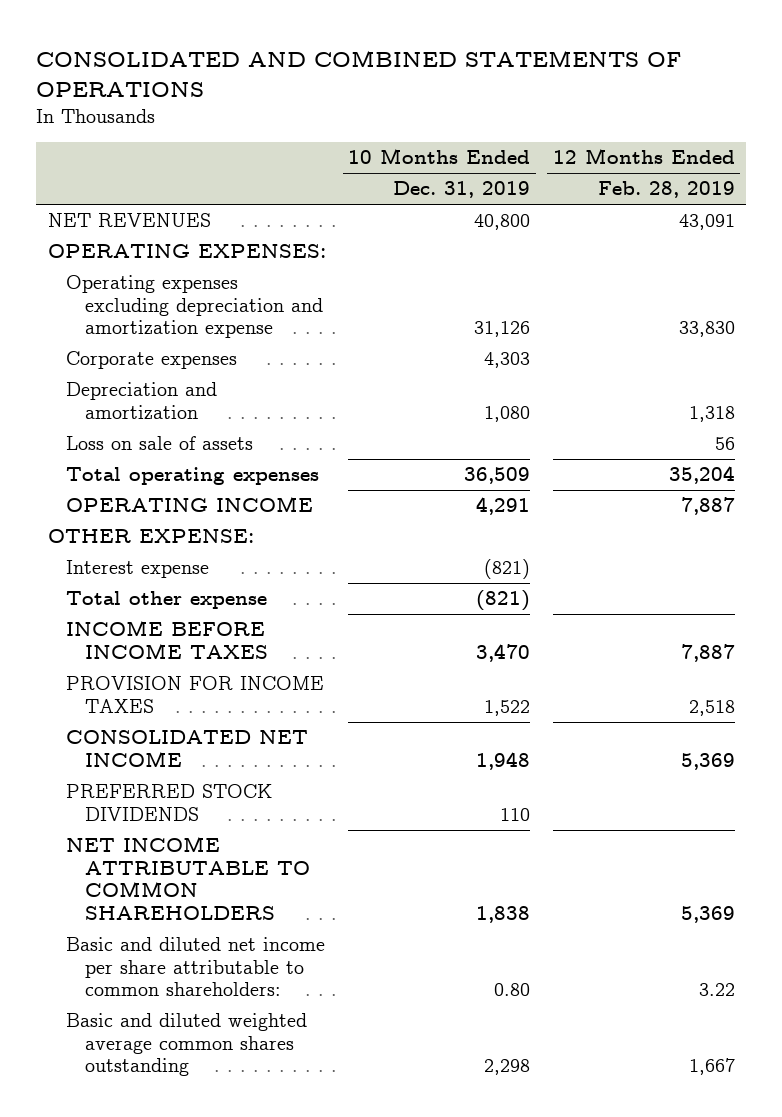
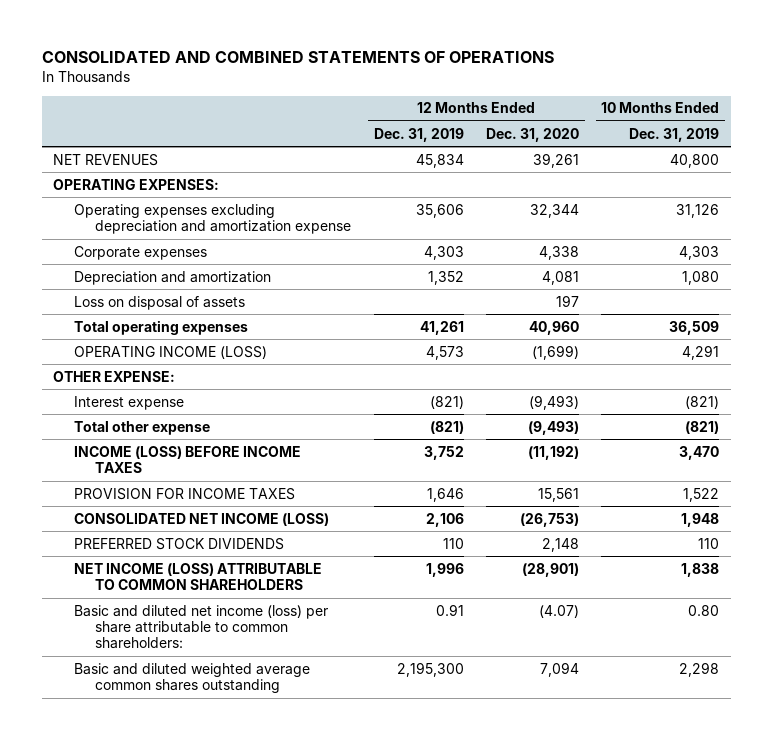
- | 10 Months Ended Dec. 31, 2019 | 12 Months Ended Feb. 28, 2019
+ | 12 Months Ended Dec. 31, 2019 | 12 Months Ended Dec. 31, 2020 | 10 Months Ended Dec. 31, 2019
- Loss on sale of assets | | 56
+ Loss on disposal of assets | | 197 |
- OPERATING INCOME | 4,291 | 7,887
+ OPERATING INCOME (LOSS) | 4,573 | (1,699) | 4,291
- INCOME BEFORE INCOME TAXES | 3,470 | 7,887
+ INCOME (LOSS) BEFORE INCOME TAXES | 3,752 | (11,192) | 3,470
- CONSOLIDATED NET INCOME | 1,948 | 5,369
+ CONSOLIDATED NET INCOME (LOSS) | 2,106 | (26,753) | 1,948
- NET INCOME ATTRIBUTABLE TO COMMON SHAREHOLDERS | 1,838 | 5,369
- Basic and diluted net income per share attributable to common shareholders: | 0.80 | 3.22
+ NET INCOME (LOSS) ATTRIBUTABLE TO COMMON SHAREHOLDERS | 1,996 | (28,901) | 1,838
+ Basic and diluted net income (loss) per share attributable to common shareholders: | 0.91 | (4.07) | 0.80

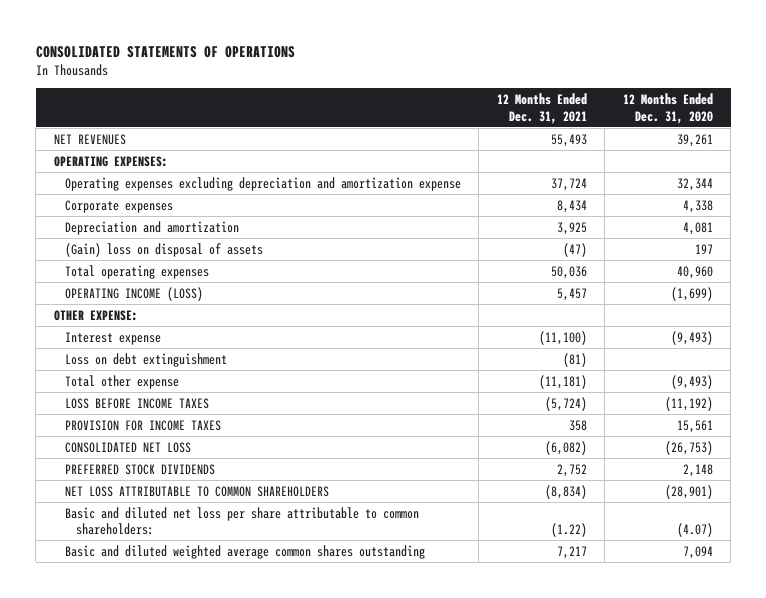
- CONSOLIDATED AND COMBINED STATEMENTS OF OPERATIONS
+ CONSOLIDATED STATEMENTS OF OPERATIONS
- | 12 Months Ended Dec. 31, 2019 | 12 Months Ended Dec. 31, 2020 | 10 Months Ended Dec. 31, 2019
+ | 12 Months Ended Dec. 31, 2021 | 12 Months Ended Dec. 31, 2020
- Loss on disposal of assets | | 197 |
+ (Gain) loss on disposal of assets | (47) | 197
+ Loss on debt extinguishment | (81) |
- INCOME (LOSS) BEFORE INCOME TAXES | 3,752 | (11,192) | 3,470
+ LOSS BEFORE INCOME TAXES | (5,724) | (11,192)
- CONSOLIDATED NET INCOME (LOSS) | 2,106 | (26,753) | 1,948
+ CONSOLIDATED NET LOSS | (6,082) | (26,753)
- NET INCOME (LOSS) ATTRIBUTABLE TO COMMON SHAREHOLDERS | 1,996 | (28,901) | 1,838
- Basic and diluted net income (loss) per share attributable to common shareholders: | 0.91 | (4.07) | 0.80
+ NET LOSS ATTRIBUTABLE TO COMMON SHAREHOLDERS | (8,834) | (28,901)
+ Basic and diluted net loss per share attributable to common shareholders: | (1.22) | (4.07)

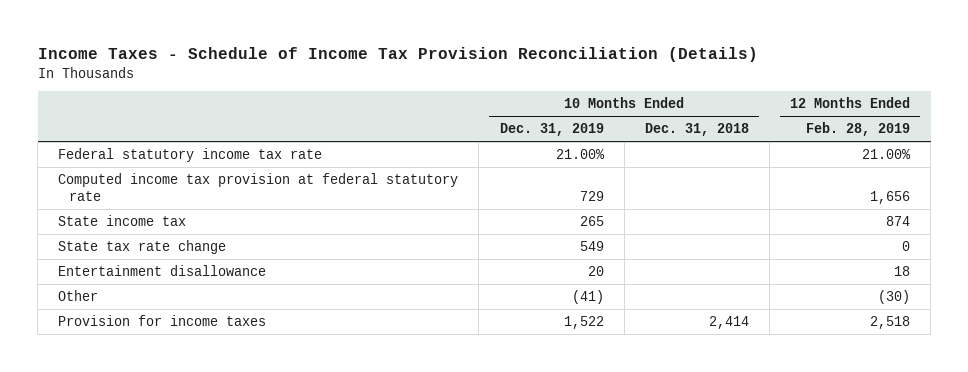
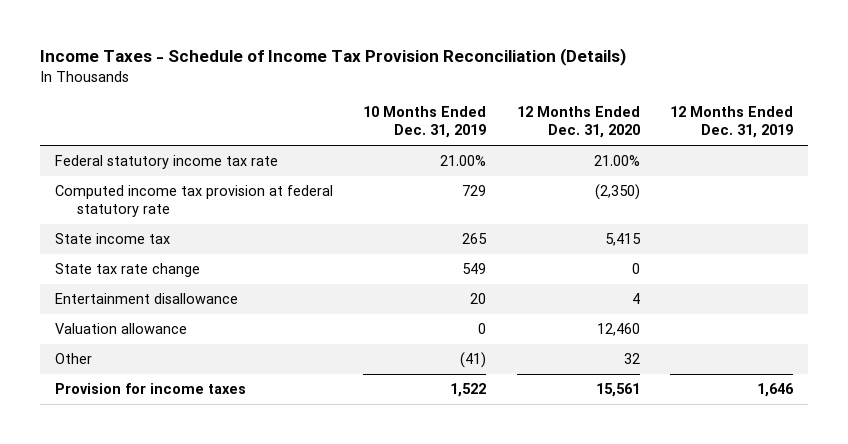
- | 10 Months Ended Dec. 31, 2019 | 10 Months Ended Dec. 31, 2018 | 12 Months Ended Feb. 28, 2019
+ | 10 Months Ended Dec. 31, 2019 | 12 Months Ended Dec. 31, 2020 | 12 Months Ended Dec. 31, 2019
+ Valuation allowance | 0 | 12,460 |

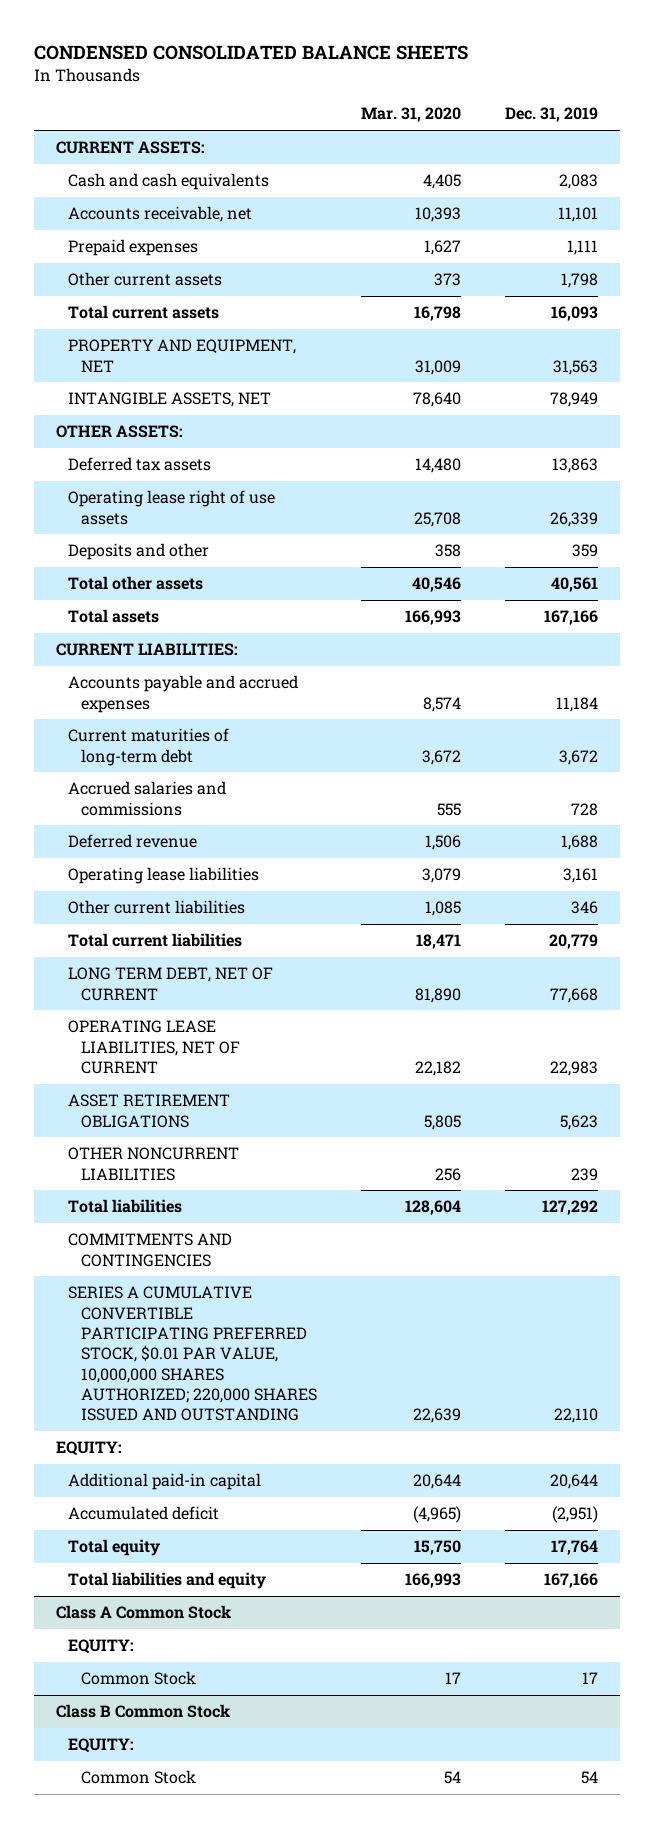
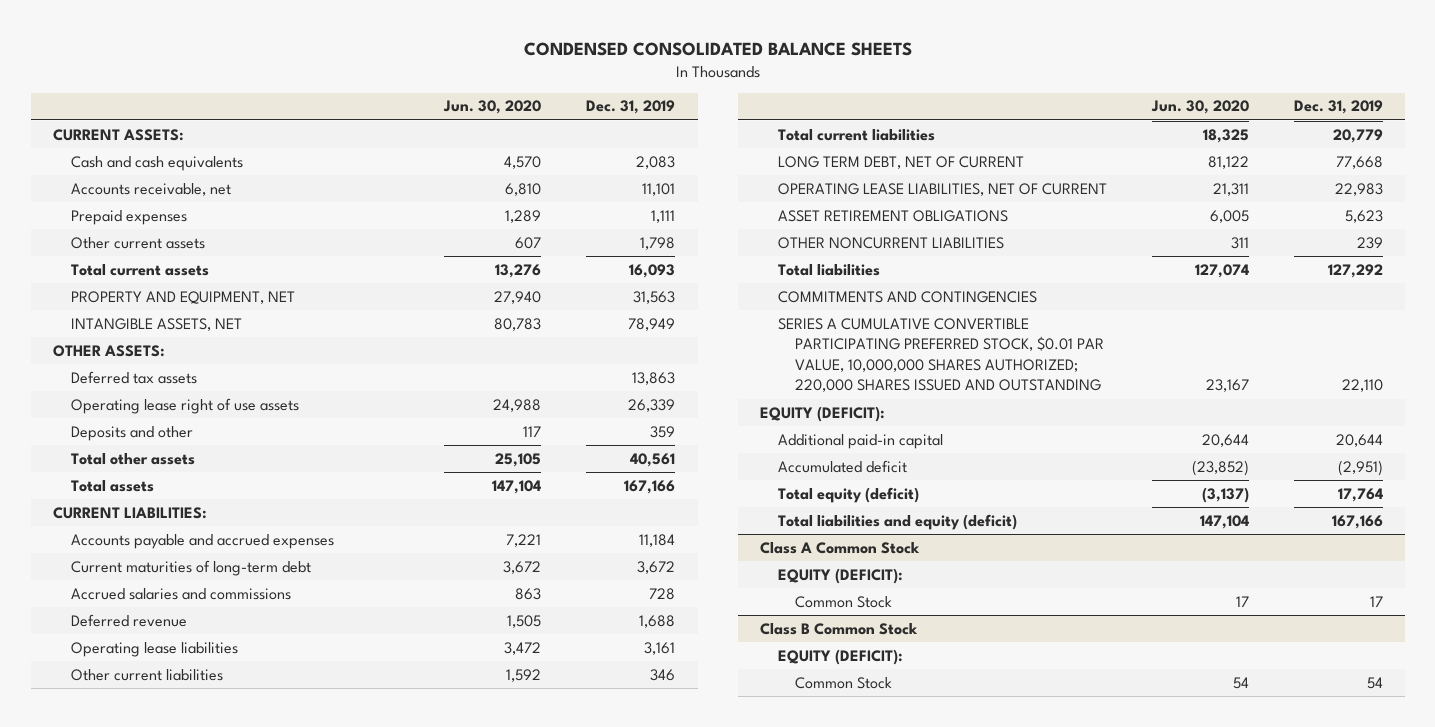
- | Mar. 31, 2020 | Dec. 31, 2019
+ | Jun. 30, 2020 | Dec. 31, 2019
- EQUITY:
+ EQUITY (DEFICIT):
- Total equity | 15,750 | 17,764
- Total liabilities and equity | 166,993 | 167,166
+ Total equity (deficit) | (3,137) | 17,764
+ Total liabilities and equity (deficit) | 147,104 | 167,166
@ Class A Common Stock
- EQUITY:
+ EQUITY (DEFICIT):
@ Class B Common Stock
- EQUITY:
+ EQUITY (DEFICIT):

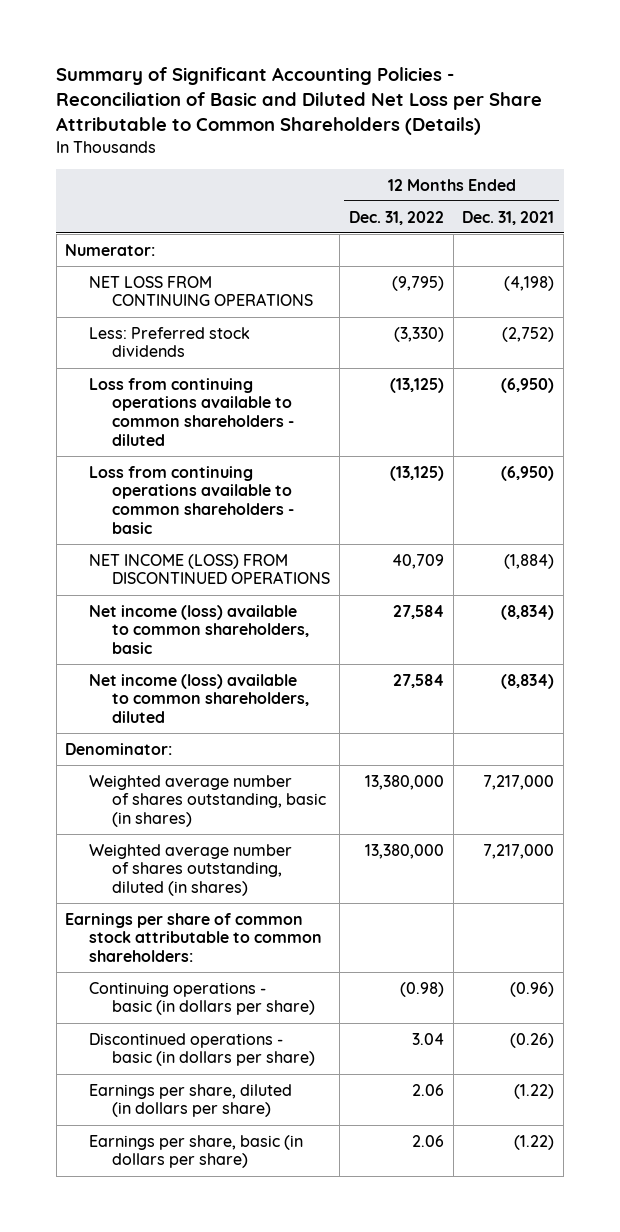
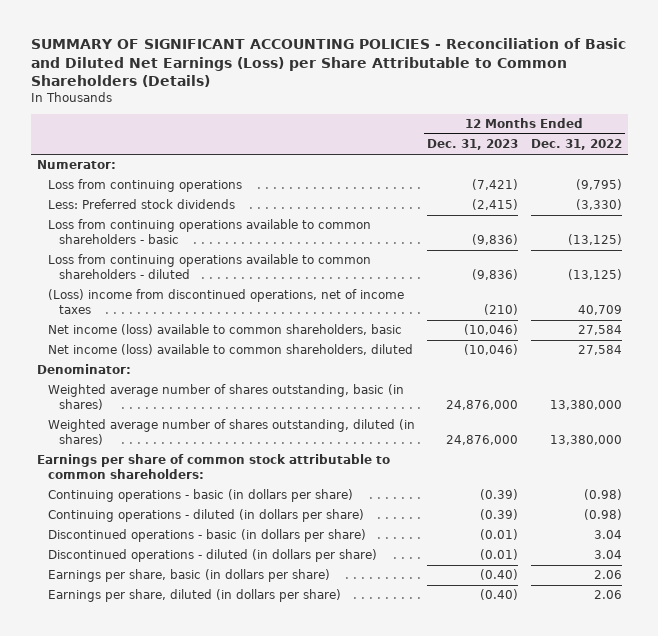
- Summary of Significant Accounting Policies - Reconciliation of Basic and Diluted Net Loss per Share Attributable to Common Shareholders (Details)
+ SUMMARY OF SIGNIFICANT ACCOUNTING POLICIES - Reconciliation of Basic and Diluted Net Earnings (Loss) per Share Attributable to Common Shareholders (Details)
- | 12 Months Ended Dec. 31, 2022 | 12 Months Ended Dec. 31, 2021
+ | 12 Months Ended Dec. 31, 2023 | 12 Months Ended Dec. 31, 2022
- NET LOSS FROM CONTINUING OPERATIONS | (9,795) | (4,198)
+ Loss from continuing operations | (7,421) | (9,795)
- NET INCOME (LOSS) FROM DISCONTINUED OPERATIONS | 40,709 | (1,884)
moved down: Loss from continuing operations available to common shareholders - diluted | (9,836) | (13,125)
+ (Loss) income from discontinued operations, net of income taxes | (210) | 40,709
+ Continuing operations - diluted (in dollars per share) | (0.39) | (0.98)
+ Discontinued operations - diluted (in dollars per share) | (0.01) | 3.04
moved down: Earnings per share, diluted (in dollars per share) | (0.40) | 2.06

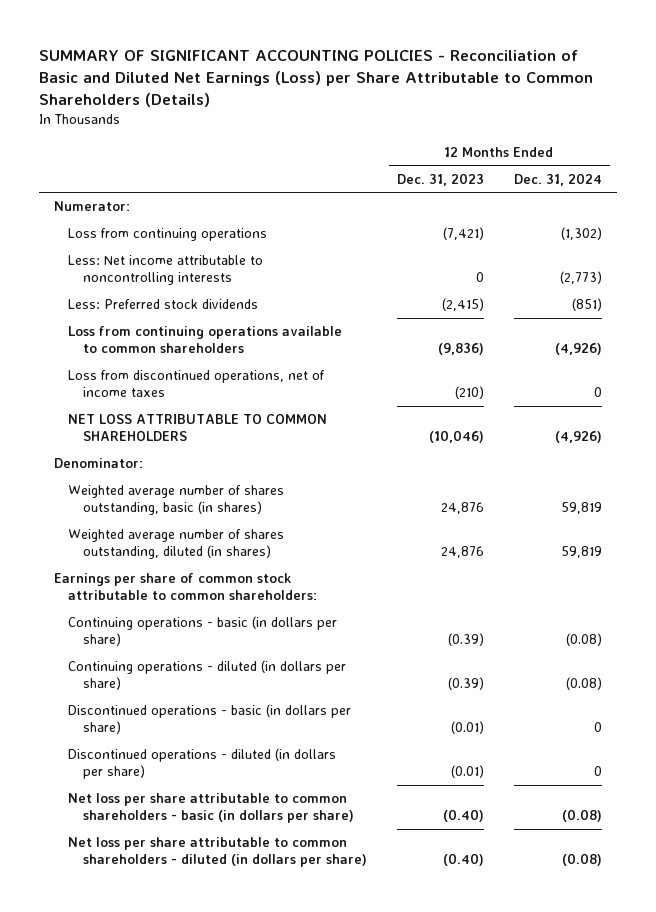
- | 12 Months Ended Dec. 31, 2023 | 12 Months Ended Dec. 31, 2022
+ | 12 Months Ended Dec. 31, 2023 | 12 Months Ended Dec. 31, 2024
+ Less: Net income attributable to noncontrolling interests | 0 | (2,773)
- Loss from continuing operations available to common shareholders - basic | (9,836) | (13,125)
- Loss from continuing operations available to common shareholders - diluted | (9,836) | (13,125)
- (Loss) income from discontinued operations, net of income taxes | (210) | 40,709
- Net income (loss) available to common shareholders, basic | (10,046) | 27,584
- Net income (loss) available to common shareholders, diluted | (10,046) | 27,584
+ Loss from continuing operations available to common shareholders | (9,836) | (4,926)
+ Loss from discontinued operations, net of income taxes | (210) | 0
+ NET LOSS ATTRIBUTABLE TO COMMON SHAREHOLDERS | (10,046) | (4,926)
- Weighted average number of shares outstanding, basic (in shares) | 24,876,000 | 13,380,000
- Weighted average number of shares outstanding, diluted (in shares) | 24,876,000 | 13,380,000
+ Weighted average number of shares outstanding, basic (in shares) | 24,876 | 59,819
+ Weighted average number of shares outstanding, diluted (in shares) | 24,876 | 59,819
- Earnings per share, basic (in dollars per share) | (0.40) | 2.06
- Earnings per share, diluted (in dollars per share) | (0.40) | 2.06
+ Net loss per share attributable to common shareholders - basic (in dollars per share) | (0.40) | (0.08)
+ Net loss per share attributable to common shareholders - diluted (in dollars per share) | (0.40) | (0.08)

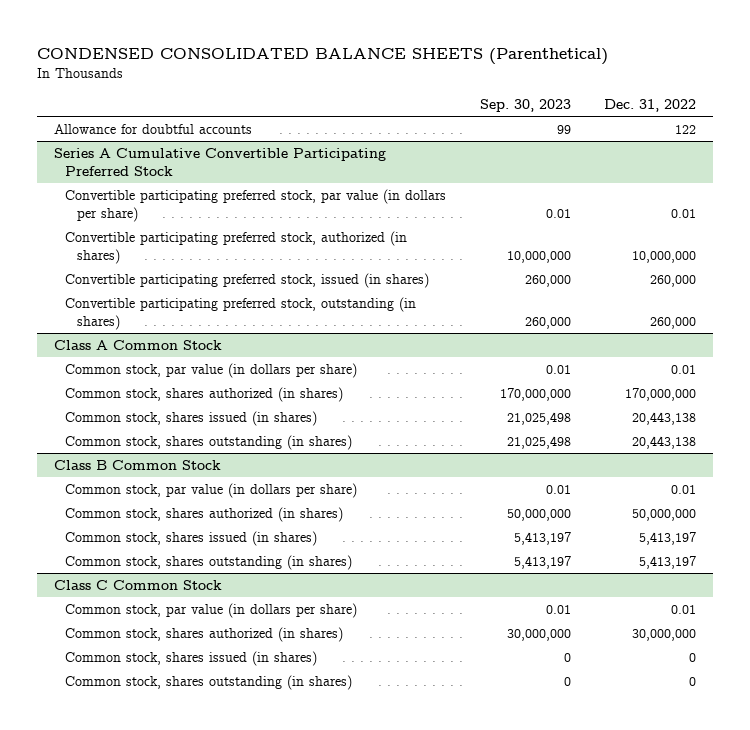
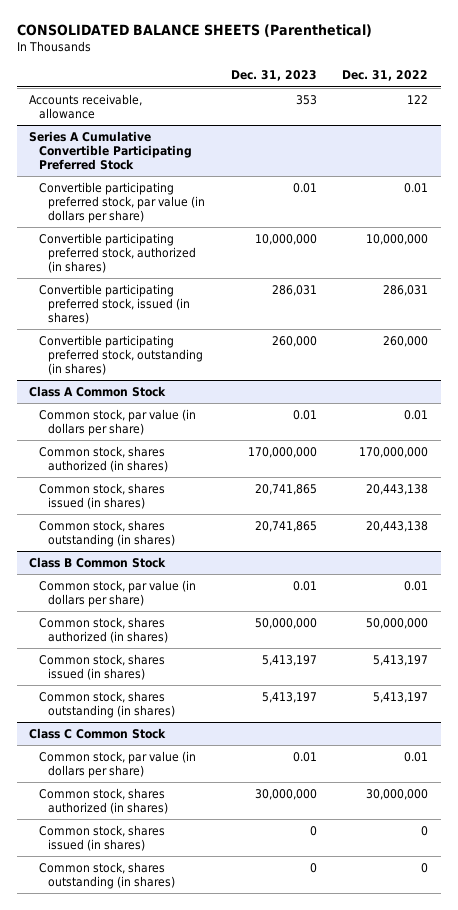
- CONDENSED CONSOLIDATED BALANCE SHEETS (Parenthetical)
+ CONSOLIDATED BALANCE SHEETS (Parenthetical)
- | Sep. 30, 2023 | Dec. 31, 2022
+ | Dec. 31, 2023 | Dec. 31, 2022
- Allowance for doubtful accounts | 99 | 122
+ Accounts receivable, allowance | 353 | 122
@ Series A Cumulative Convertible Participating Preferred Stock
- Convertible participating preferred stock, issued (in shares) | 260,000 | 260,000
+ Convertible participating preferred stock, issued (in shares) | 286,031 | 286,031

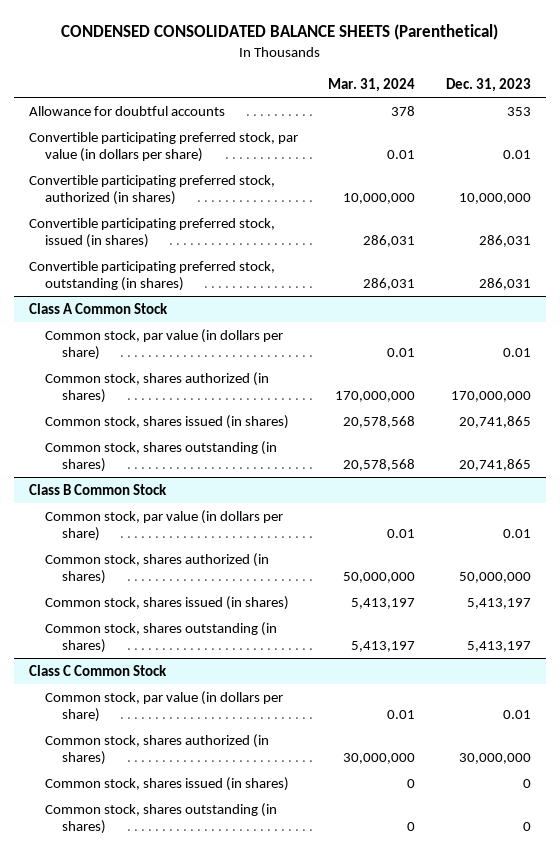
- CONSOLIDATED BALANCE SHEETS (Parenthetical)
+ CONDENSED CONSOLIDATED BALANCE SHEETS (Parenthetical)
- | Dec. 31, 2023 | Dec. 31, 2022
+ | Mar. 31, 2024 | Dec. 31, 2023
- Accounts receivable, allowance | 353 | 122
- Series A Cumulative Convertible Participating Preferred Stock
+ Allowance for doubtful accounts | 378 | 353
- Convertible participating preferred stock, outstanding (in shares) | 260,000 | 260,000
+ Convertible participating preferred stock, outstanding (in shares) | 286,031 | 286,031

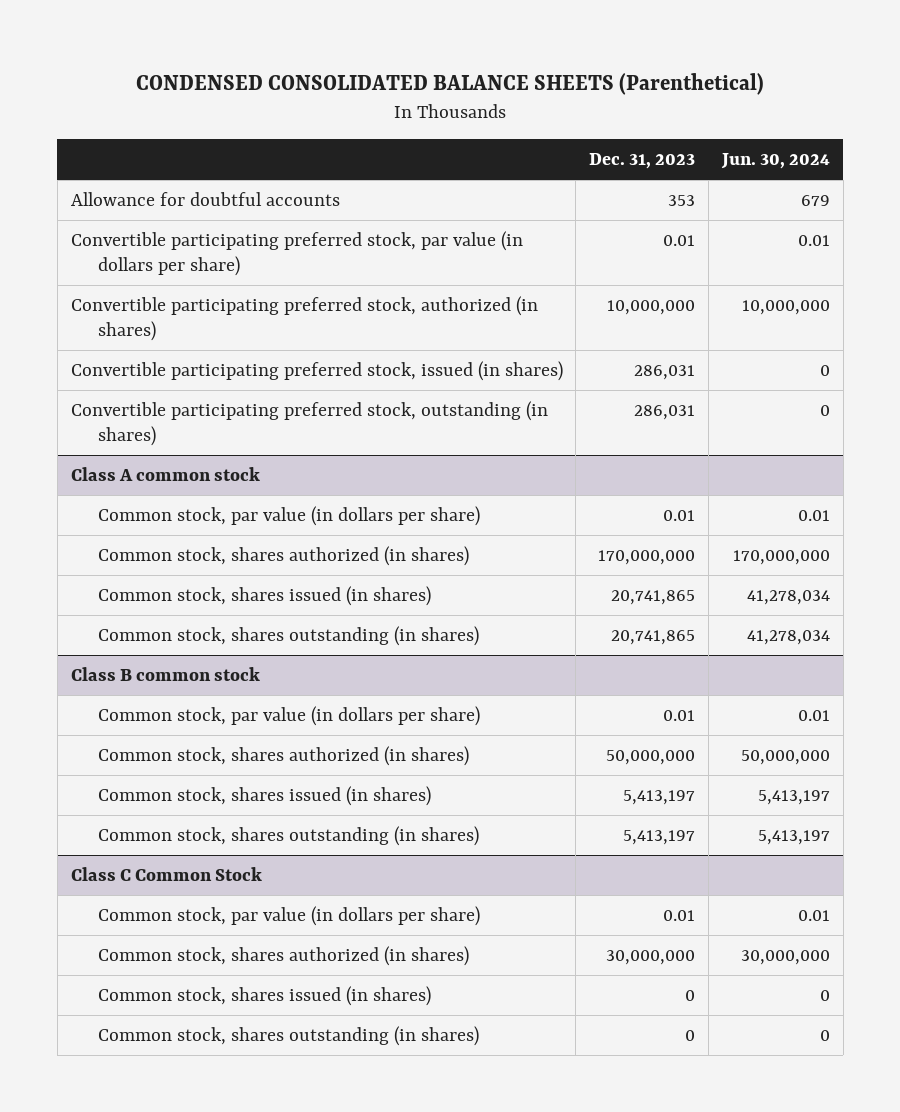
- | Mar. 31, 2024 | Dec. 31, 2023
+ | Dec. 31, 2023 | Jun. 30, 2024
- Class A Common Stock
+ Class A common stock
- Class B Common Stock
+ Class B common stock

